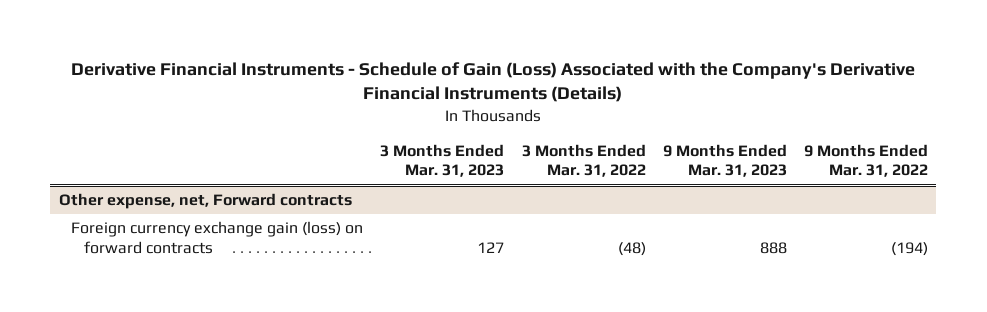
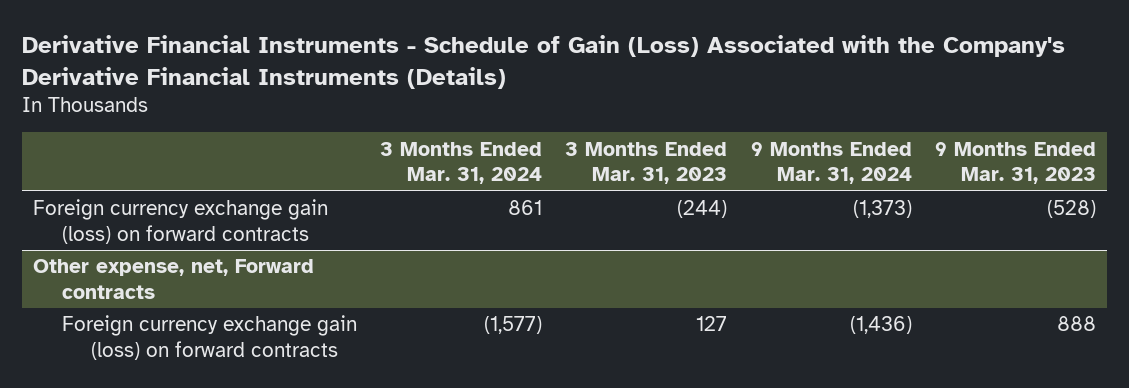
- | 3 Months Ended Mar. 31, 2023 | 3 Months Ended Mar. 31, 2022 | 9 Months Ended Mar. 31, 2023 | 9 Months Ended Mar. 31, 2022
+ | 3 Months Ended Mar. 31, 2024 | 3 Months Ended Mar. 31, 2023 | 9 Months Ended Mar. 31, 2024 | 9 Months Ended Mar. 31, 2023
+ Foreign currency exchange gain (loss) on forward contracts | 861 | (244) | (1,373) | (528)

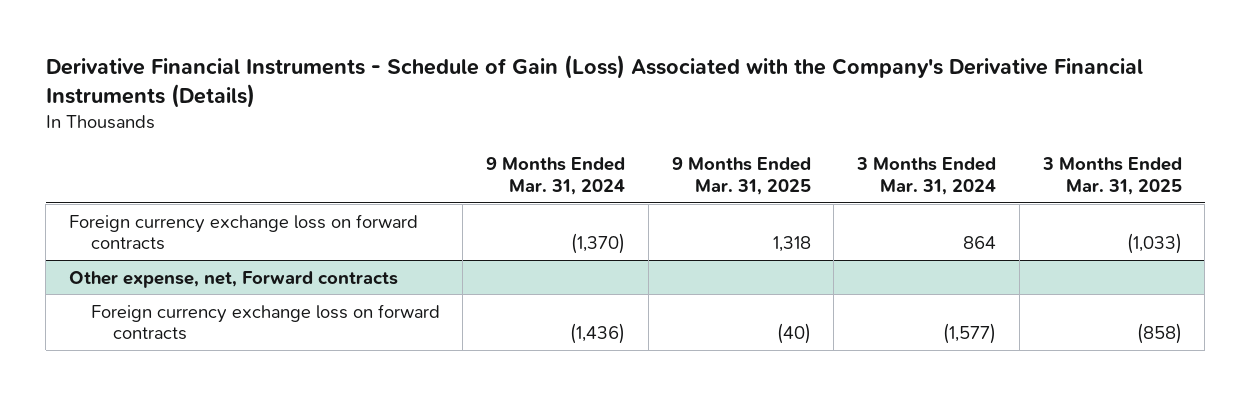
- | 3 Months Ended Mar. 31, 2024 | 3 Months Ended Mar. 31, 2023 | 9 Months Ended Mar. 31, 2024 | 9 Months Ended Mar. 31, 2023
+ | 9 Months Ended Mar. 31, 2024 | 9 Months Ended Mar. 31, 2025 | 3 Months Ended Mar. 31, 2024 | 3 Months Ended Mar. 31, 2025
- Foreign currency exchange gain (loss) on forward contracts | 861 | (244) | (1,373) | (528)
+ Foreign currency exchange loss on forward contracts | (1,370) | 1,318 | 864 | (1,033)
@ Other expense, net, Forward contracts
- Foreign currency exchange gain (loss) on forward contracts | (1,577) | 127 | (1,436) | 888
+ Foreign currency exchange loss on forward contracts | (1,436) | (40) | (1,577) | (858)

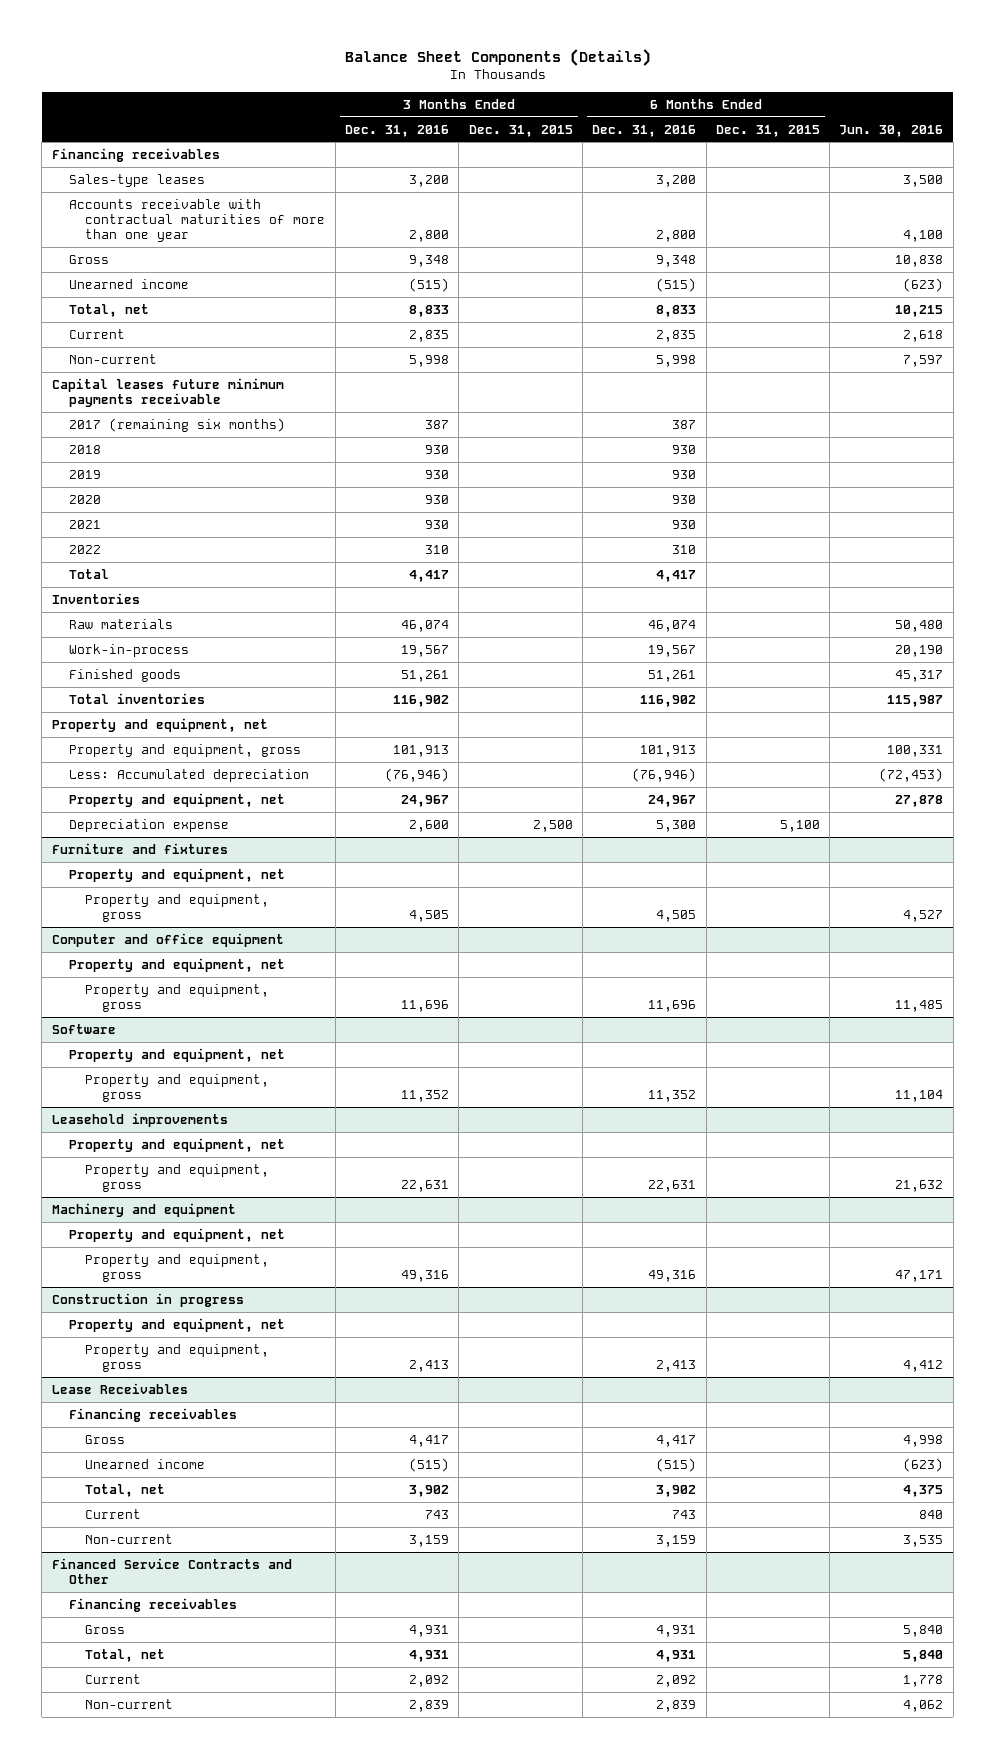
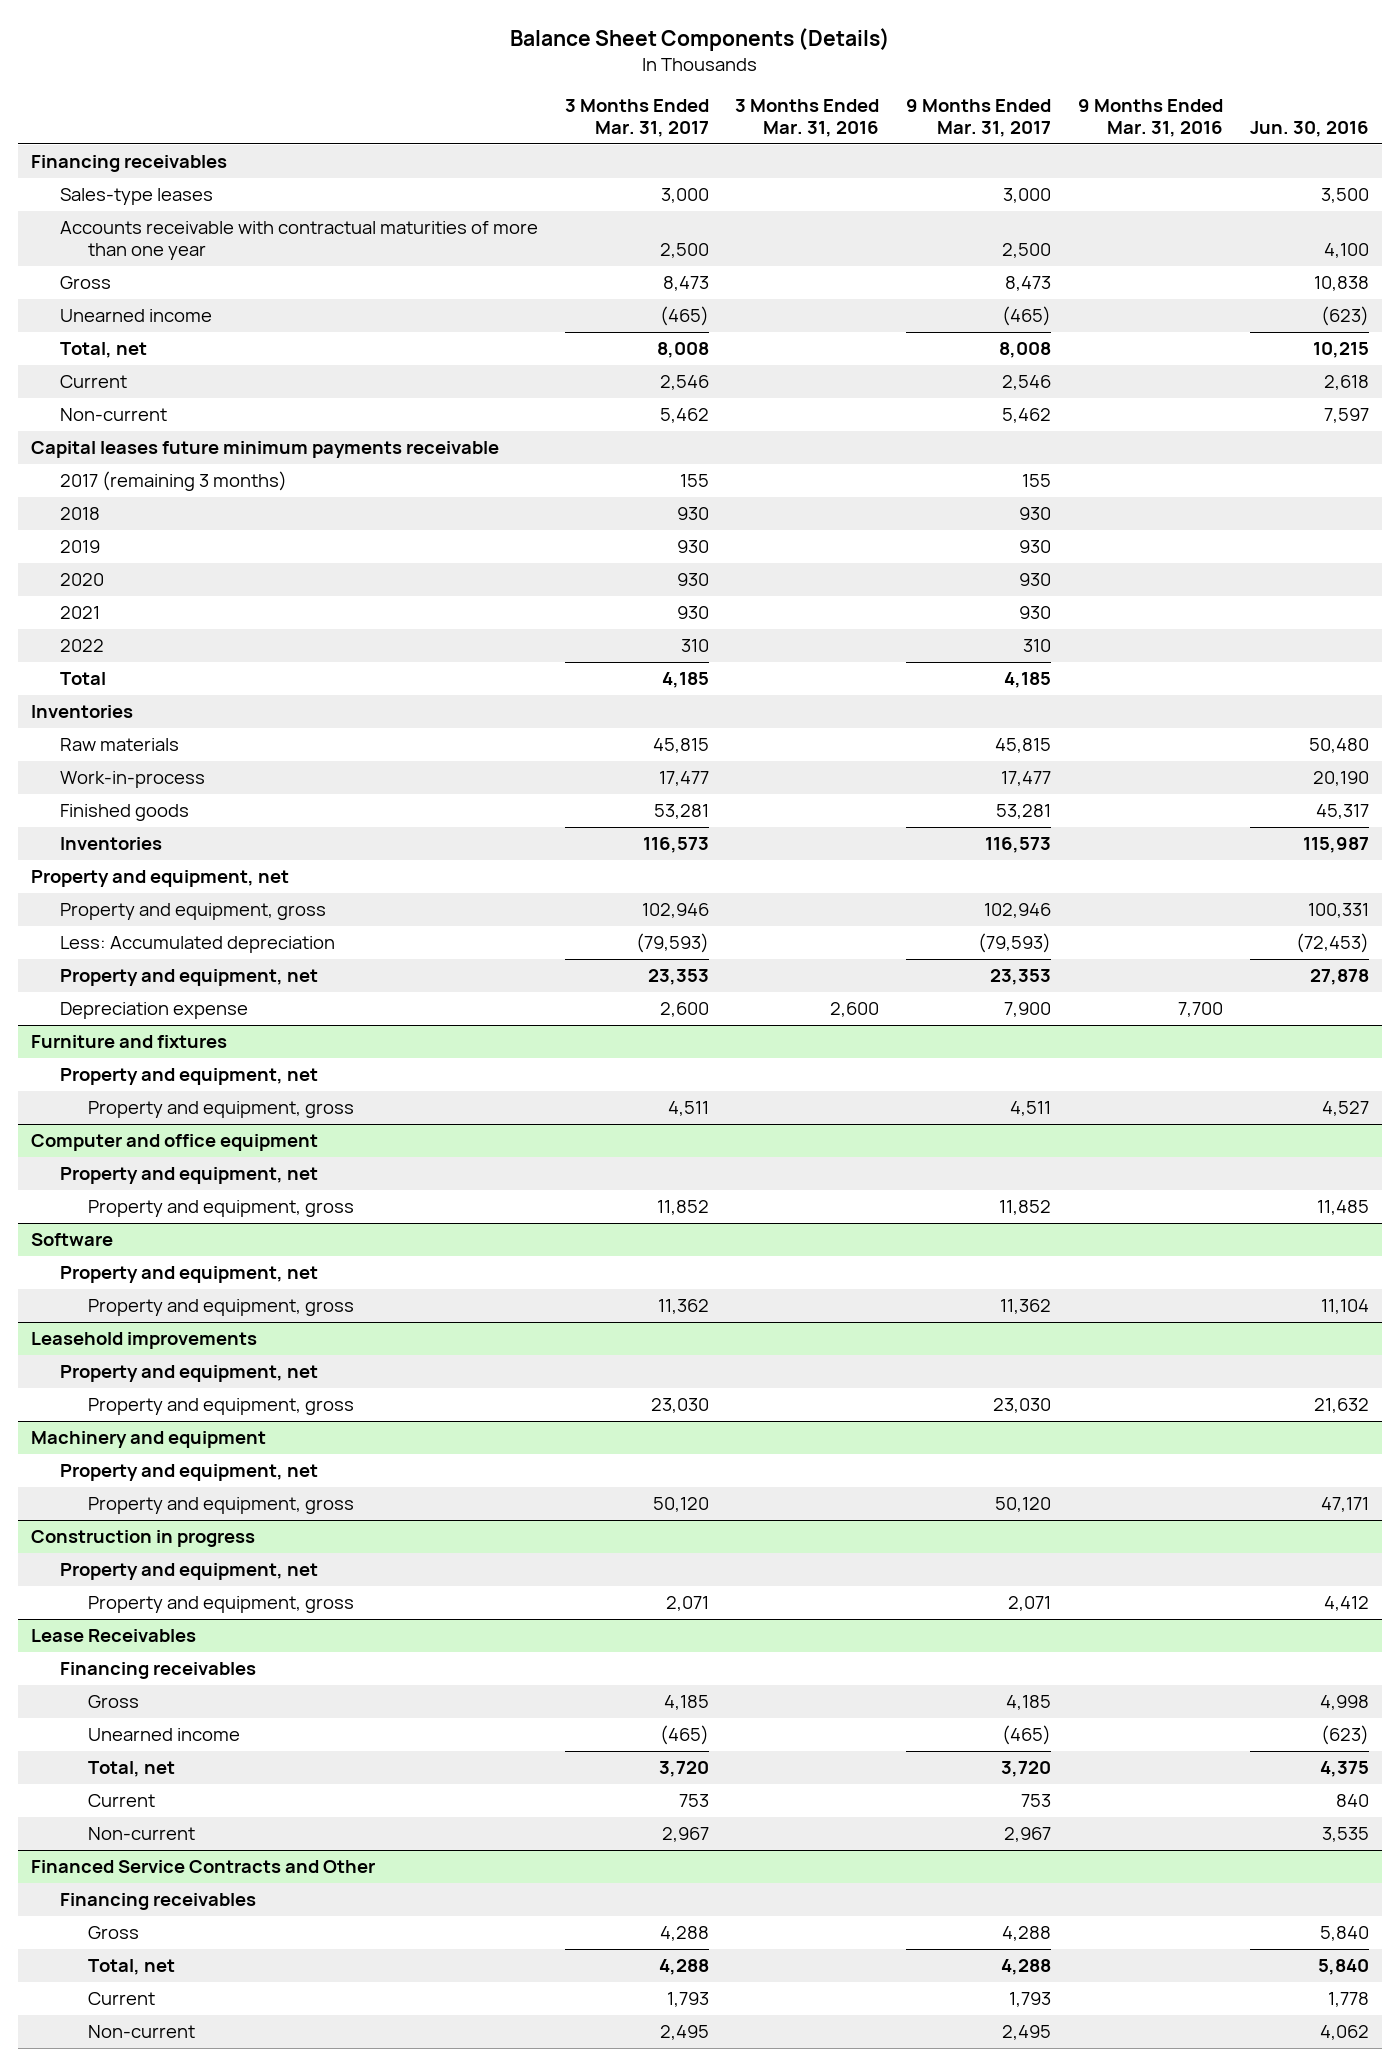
- | 3 Months Ended Dec. 31, 2016 | 3 Months Ended Dec. 31, 2015 | 6 Months Ended Dec. 31, 2016 | 6 Months Ended Dec. 31, 2015 | Jun. 30, 2016
+ | 3 Months Ended Mar. 31, 2017 | 3 Months Ended Mar. 31, 2016 | 9 Months Ended Mar. 31, 2017 | 9 Months Ended Mar. 31, 2016 | Jun. 30, 2016
- 2017 (remaining six months) | 387 | | 387 | |
+ 2017 (remaining 3 months) | 155 | | 155 | |
- Total inventories | 116,902 | | 116,902 | | 115,987
+ Inventories | 116,573 | | 116,573 | | 115,987

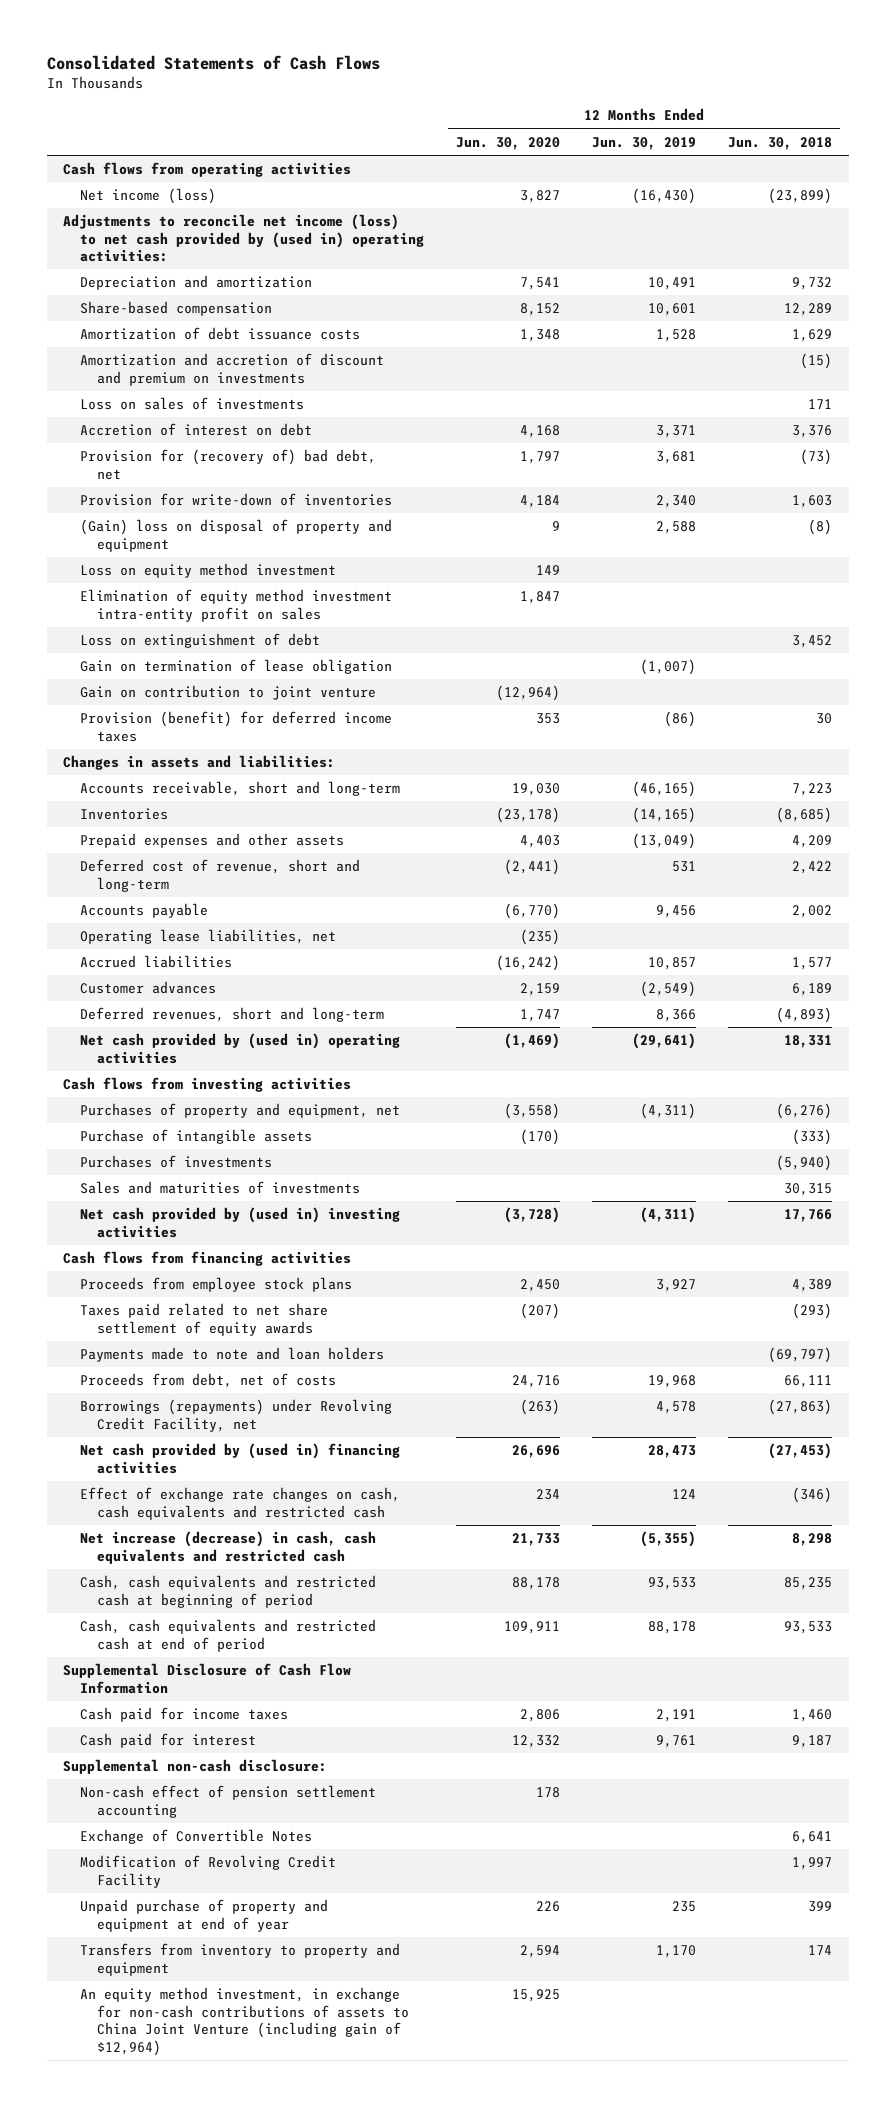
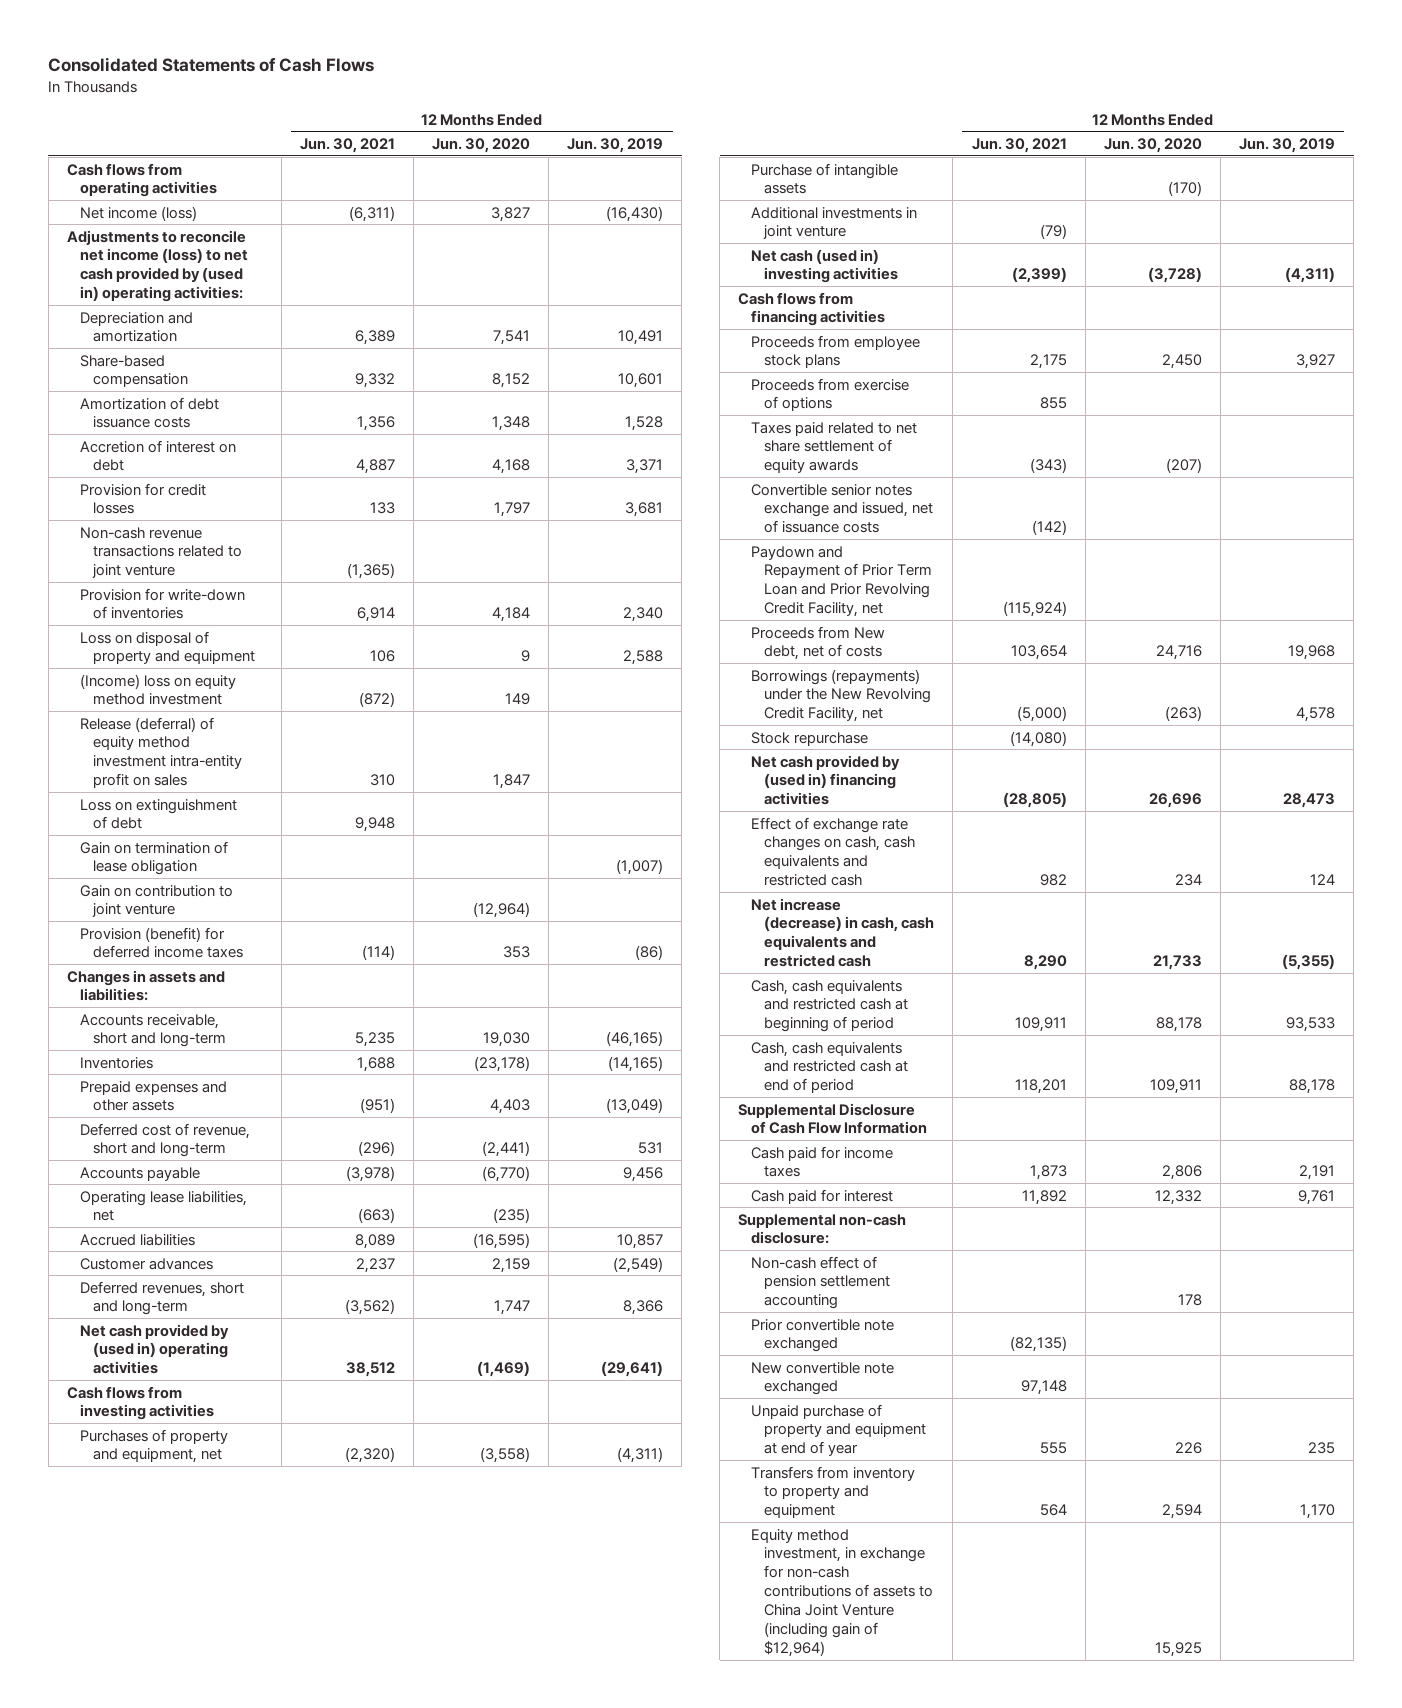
- | 12 Months Ended Jun. 30, 2020 | 12 Months Ended Jun. 30, 2019 | 12 Months Ended Jun. 30, 2018
+ | 12 Months Ended Jun. 30, 2021 | 12 Months Ended Jun. 30, 2020 | 12 Months Ended Jun. 30, 2019
- Amortization and accretion of discount and premium on investments | | | (15)
- Loss on sales of investments | | | 171
- Provision for (recovery of) bad debt, net | 1,797 | 3,681 | (73)
+ Provision for credit losses | 133 | 1,797 | 3,681
+ Non-cash revenue transactions related to joint venture | (1,365) | |
- (Gain) loss on disposal of property and equipment | 9 | 2,588 | (8)
- Loss on equity method investment | 149 | |
- Elimination of equity method investment intra-entity profit on sales | 1,847 | |
+ Loss on disposal of property and equipment | 106 | 9 | 2,588
+ (Income) loss on equity method investment | (872) | 149 |
+ Release (deferral) of equity method investment intra-entity profit on sales | 310 | 1,847 |
- Accrued liabilities | (16,242) | 10,857 | 1,577
+ Accrued liabilities | 8,089 | (16,595) | 10,857
- Purchases of investments | | | (5,940)
- Sales and maturities of investments | | | 30,315
- Net cash provided by (used in) investing activities | (3,728) | (4,311) | 17,766
+ Additional investments in joint venture | (79) | |
+ Net cash (used in) investing activities | (2,399) | (3,728) | (4,311)
+ Proceeds from exercise of options | 855 | |
- Payments made to note and loan holders | | | (69,797)
- Proceeds from debt, net of costs | 24,716 | 19,968 | 66,111
- Borrowings (repayments) under Revolving Credit Facility, net | (263) | 4,578 | (27,863)
+ Convertible senior notes exchange and issued, net of issuance costs | (142) | |
+ Paydown and Repayment of Prior Term Loan and Prior Revolving Credit Facility, net | (115,924) | |
+ Proceeds from New debt, net of costs | 103,654 | 24,716 | 19,968
+ Borrowings (repayments) under the New Revolving Credit Facility, net | (5,000) | (263) | 4,578
+ Stock repurchase | (14,080) | |
- Exchange of Convertible Notes | | | 6,641
- Modification of Revolving Credit Facility | | | 1,997
+ Prior convertible note exchanged | (82,135) | |
+ New convertible note exchanged | 97,148 | |
- An equity method investment, in exchange for non-cash contributions of assets to China Joint Venture (including gain of $12,964) | 15,925 | |
+ Equity method investment, in exchange for non-cash contributions of assets to China Joint Venture (including gain of $12,964) | | 15,925 |

